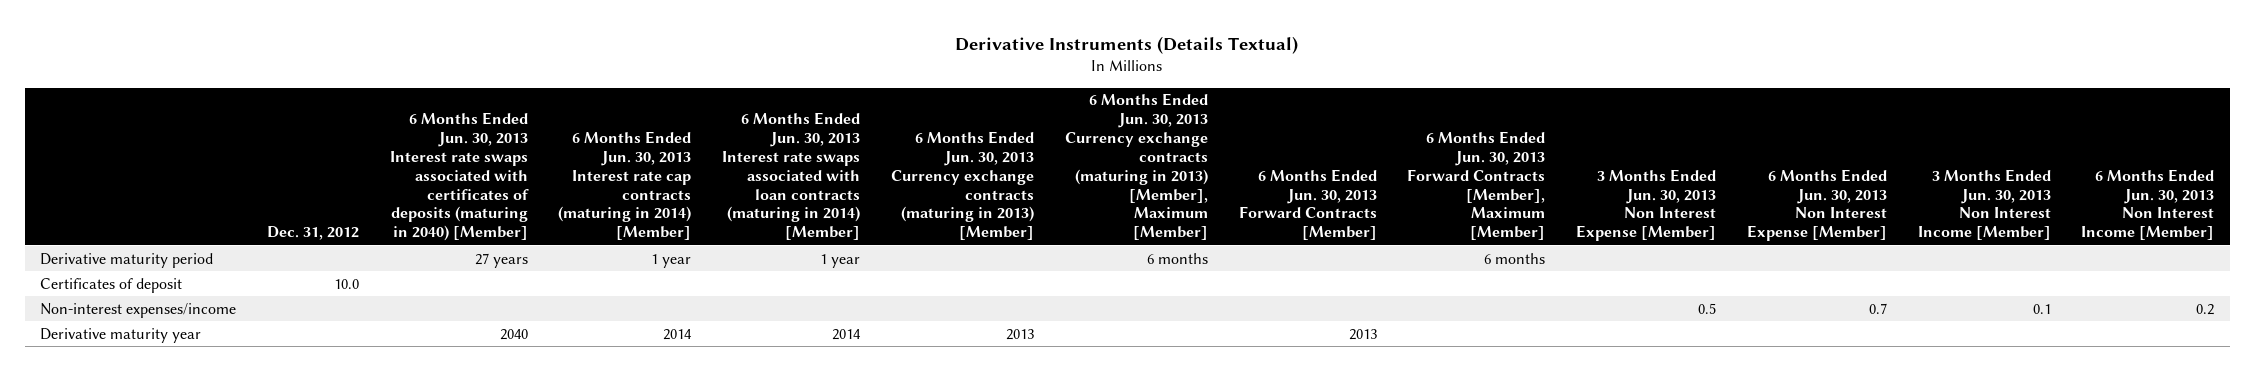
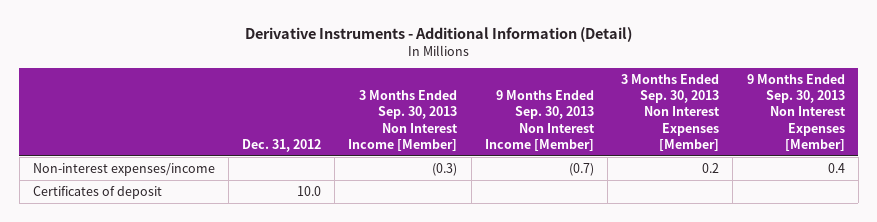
- Derivative Instruments (Details Textual)
+ Derivative Instruments - Additional Information (Detail)
- | Dec. 31, 2012 | 6 Months Ended Jun. 30, 2013 Interest rate swaps associated with certificates of deposits (maturing in 2040) [Member] | 6 Months Ended Jun. 30, 2013 Interest rate cap contracts (maturing in 2014) [Member] | 6 Months Ended Jun. 30, 2013 Interest rate swaps associated with loan contracts (maturing in 2014) [Member] | 6 Months Ended Jun. 30, 2013 Currency exchange contracts (maturing in 2013) [Member] | 6 Months Ended Jun. 30, 2013 Currency exchange contracts (maturing in 2013) [Member], Maximum [Member] | 6 Months Ended Jun. 30, 2013 Forward Contracts [Member] | 6 Months Ended Jun. 30, 2013 Forward Contracts [Member], Maximum [Member] | 3 Months Ended Jun. 30, 2013 Non Interest Expense [Member] | 6 Months Ended Jun. 30, 2013 Non Interest Expense [Member] | 3 Months Ended Jun. 30, 2013 Non Interest Income [Member] | 6 Months Ended Jun. 30, 2013 Non Interest Income [Member]
+ | Dec. 31, 2012 | 3 Months Ended Sep. 30, 2013 Non Interest Income [Member] | 9 Months Ended Sep. 30, 2013 Non Interest Income [Member] | 3 Months Ended Sep. 30, 2013 Non Interest Expenses [Member] | 9 Months Ended Sep. 30, 2013 Non Interest Expenses [Member]
- Derivative maturity period | | 27 years | 1 year | 1 year | | 6 months | | 6 months | | | |
- Derivative maturity year | | 2040 | 2014 | 2014 | 2013 | | 2013 | | | | |
moved down: Certificates of deposit | 10.0 | | | |

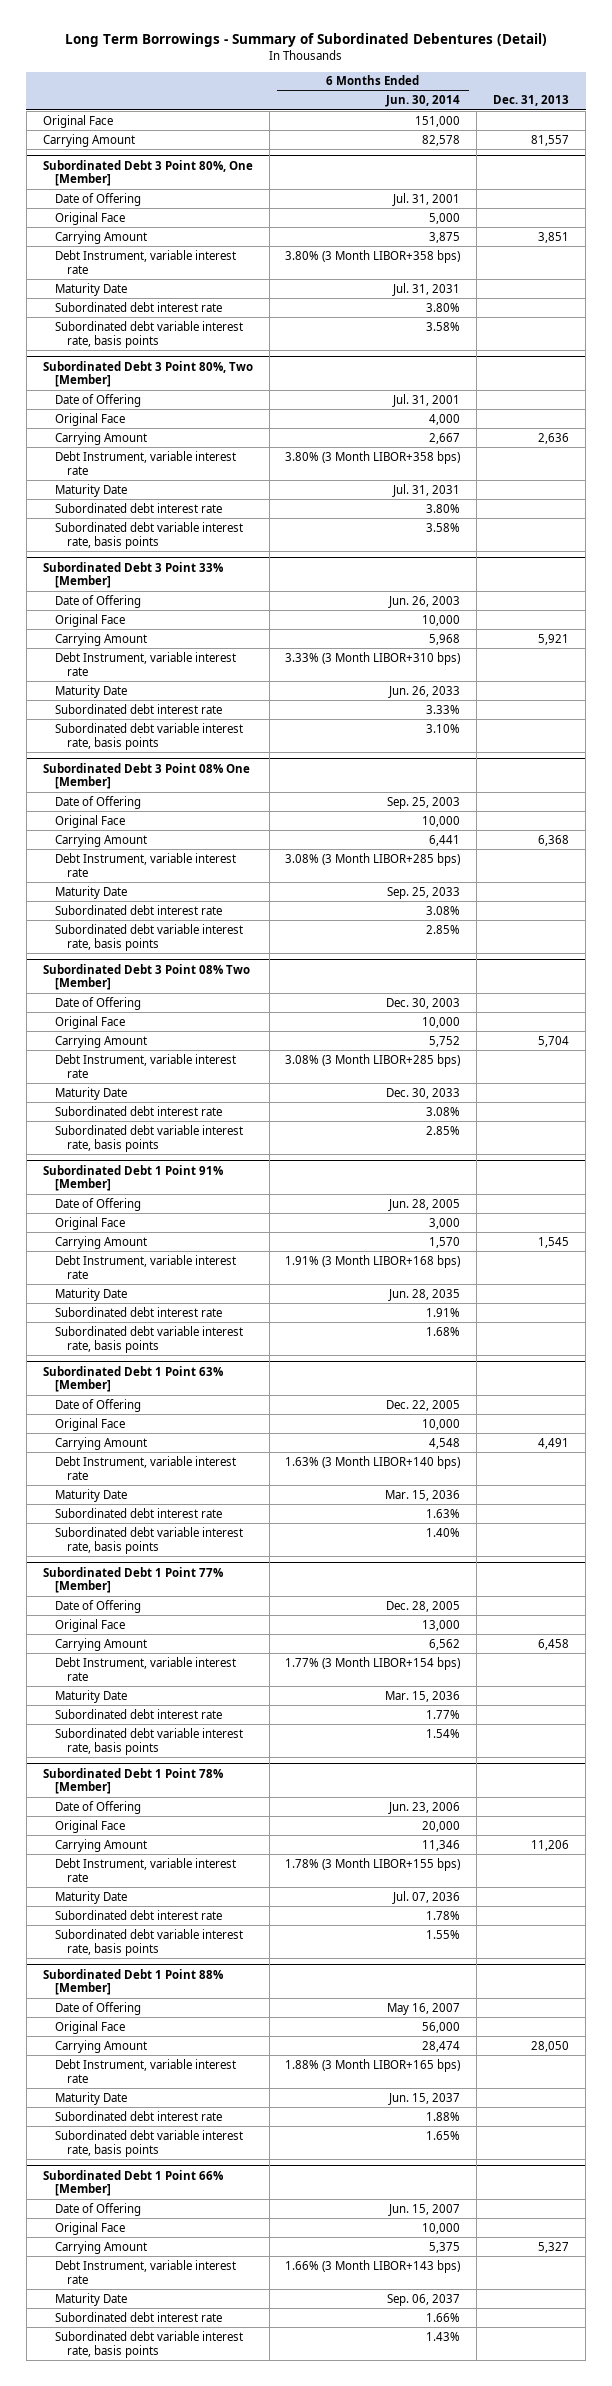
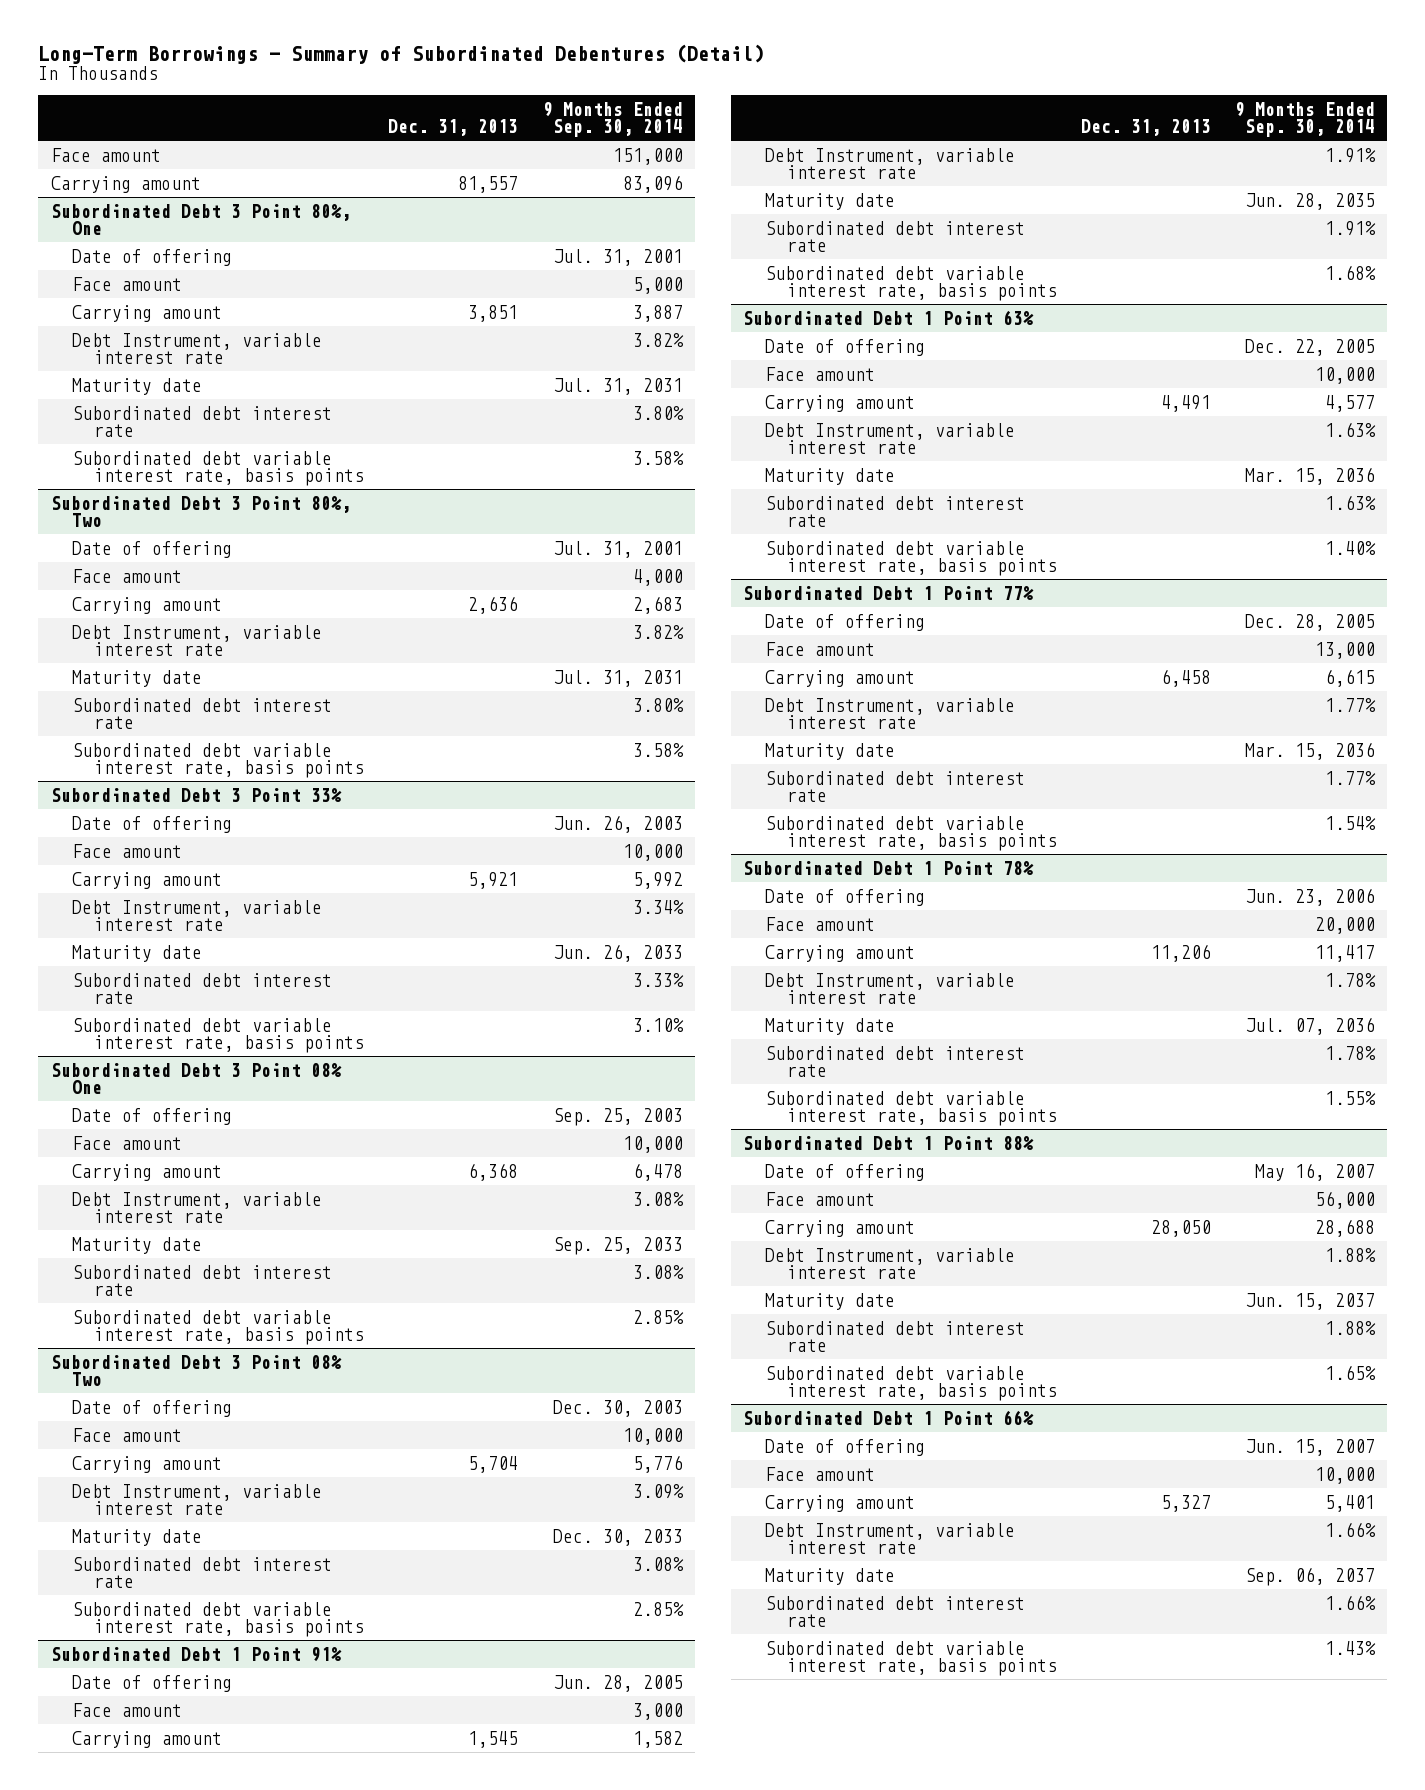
- Long Term Borrowings - Summary of Subordinated Debentures (Detail)
+ Long-Term Borrowings - Summary of Subordinated Debentures (Detail)
- | 6 Months Ended Jun. 30, 2014 | Dec. 31, 2013
+ | Dec. 31, 2013 | 9 Months Ended Sep. 30, 2014
- Original Face | 151,000 |
- Carrying Amount | 82,578 | 81,557
- Subordinated Debt 3 Point 80%, One [Member]
- Date of Offering | Jul. 31, 2001 |
- Original Face | 5,000 |
- Carrying Amount | 3,875 | 3,851
+ Face amount | | 151,000
+ Carrying amount | 81,557 | 83,096
+ Subordinated Debt 3 Point 80%, One
+ Date of offering | | Jul. 31, 2001
+ Face amount | | 5,000
+ Carrying amount | 3,851 | 3,887
- Maturity Date | Jul. 31, 2031 |
+ Maturity date | | Jul. 31, 2031
- Subordinated Debt 3 Point 80%, Two [Member]
- Date of Offering | Jul. 31, 2001 |
- Original Face | 4,000 |
- Carrying Amount | 2,667 | 2,636
+ Subordinated Debt 3 Point 80%, Two
+ Date of offering | | Jul. 31, 2001
+ Face amount | | 4,000
+ Carrying amount | 2,636 | 2,683
- Maturity Date | Jul. 31, 2031 |
+ Maturity date | | Jul. 31, 2031
- Subordinated Debt 3 Point 33% [Member]
- Date of Offering | Jun. 26, 2003 |
- Original Face | 10,000 |
- Carrying Amount | 5,968 | 5,921
+ Subordinated Debt 3 Point 33%
+ Date of offering | | Jun. 26, 2003
+ Face amount | | 10,000
+ Carrying amount | 5,921 | 5,992
- Maturity Date | Jun. 26, 2033 |
+ Maturity date | | Jun. 26, 2033
- Subordinated Debt 3 Point 08% One [Member]
- Date of Offering | Sep. 25, 2003 |
- Original Face | 10,000 |
- Carrying Amount | 6,441 | 6,368
+ Subordinated Debt 3 Point 08% One
+ Date of offering | | Sep. 25, 2003
+ Face amount | | 10,000
+ Carrying amount | 6,368 | 6,478
- Maturity Date | Sep. 25, 2033 |
+ Maturity date | | Sep. 25, 2033
- Subordinated Debt 3 Point 08% Two [Member]
- Date of Offering | Dec. 30, 2003 |
- Original Face | 10,000 |
- Carrying Amount | 5,752 | 5,704
+ Subordinated Debt 3 Point 08% Two
+ Date of offering | | Dec. 30, 2003
+ Face amount | | 10,000
+ Carrying amount | 5,704 | 5,776
- Maturity Date | Dec. 30, 2033 |
+ Maturity date | | Dec. 30, 2033
- Subordinated Debt 1 Point 91% [Member]
- Date of Offering | Jun. 28, 2005 |
- Original Face | 3,000 |
- Carrying Amount | 1,570 | 1,545
+ Subordinated Debt 1 Point 91%
+ Date of offering | | Jun. 28, 2005
+ Face amount | | 3,000
+ Carrying amount | 1,545 | 1,582
- Maturity Date | Jun. 28, 2035 |
+ Maturity date | | Jun. 28, 2035
- Subordinated Debt 1 Point 63% [Member]
- Date of Offering | Dec. 22, 2005 |
- Original Face | 10,000 |
- Carrying Amount | 4,548 | 4,491
+ Subordinated Debt 1 Point 63%
+ Date of offering | | Dec. 22, 2005
+ Face amount | | 10,000
+ Carrying amount | 4,491 | 4,577
- Maturity Date | Mar. 15, 2036 |
+ Maturity date | | Mar. 15, 2036
- Subordinated Debt 1 Point 77% [Member]
- Date of Offering | Dec. 28, 2005 |
- Original Face | 13,000 |
- Carrying Amount | 6,562 | 6,458
+ Subordinated Debt 1 Point 77%
+ Date of offering | | Dec. 28, 2005
+ Face amount | | 13,000
+ Carrying amount | 6,458 | 6,615
- Maturity Date | Mar. 15, 2036 |
+ Maturity date | | Mar. 15, 2036
- Subordinated Debt 1 Point 78% [Member]
- Date of Offering | Jun. 23, 2006 |
- Original Face | 20,000 |
- Carrying Amount | 11,346 | 11,206
+ Subordinated Debt 1 Point 78%
+ Date of offering | | Jun. 23, 2006
+ Face amount | | 20,000
+ Carrying amount | 11,206 | 11,417
- Maturity Date | Jul. 07, 2036 |
+ Maturity date | | Jul. 07, 2036
- Subordinated Debt 1 Point 88% [Member]
- Date of Offering | May 16, 2007 |
- Original Face | 56,000 |
- Carrying Amount | 28,474 | 28,050
+ Subordinated Debt 1 Point 88%
+ Date of offering | | May 16, 2007
+ Face amount | | 56,000
+ Carrying amount | 28,050 | 28,688
- Maturity Date | Jun. 15, 2037 |
+ Maturity date | | Jun. 15, 2037
- Subordinated Debt 1 Point 66% [Member]
- Date of Offering | Jun. 15, 2007 |
- Original Face | 10,000 |
- Carrying Amount | 5,375 | 5,327
+ Subordinated Debt 1 Point 66%
+ Date of offering | | Jun. 15, 2007
+ Face amount | | 10,000
+ Carrying amount | 5,327 | 5,401
- Maturity Date | Sep. 06, 2037 |
+ Maturity date | | Sep. 06, 2037

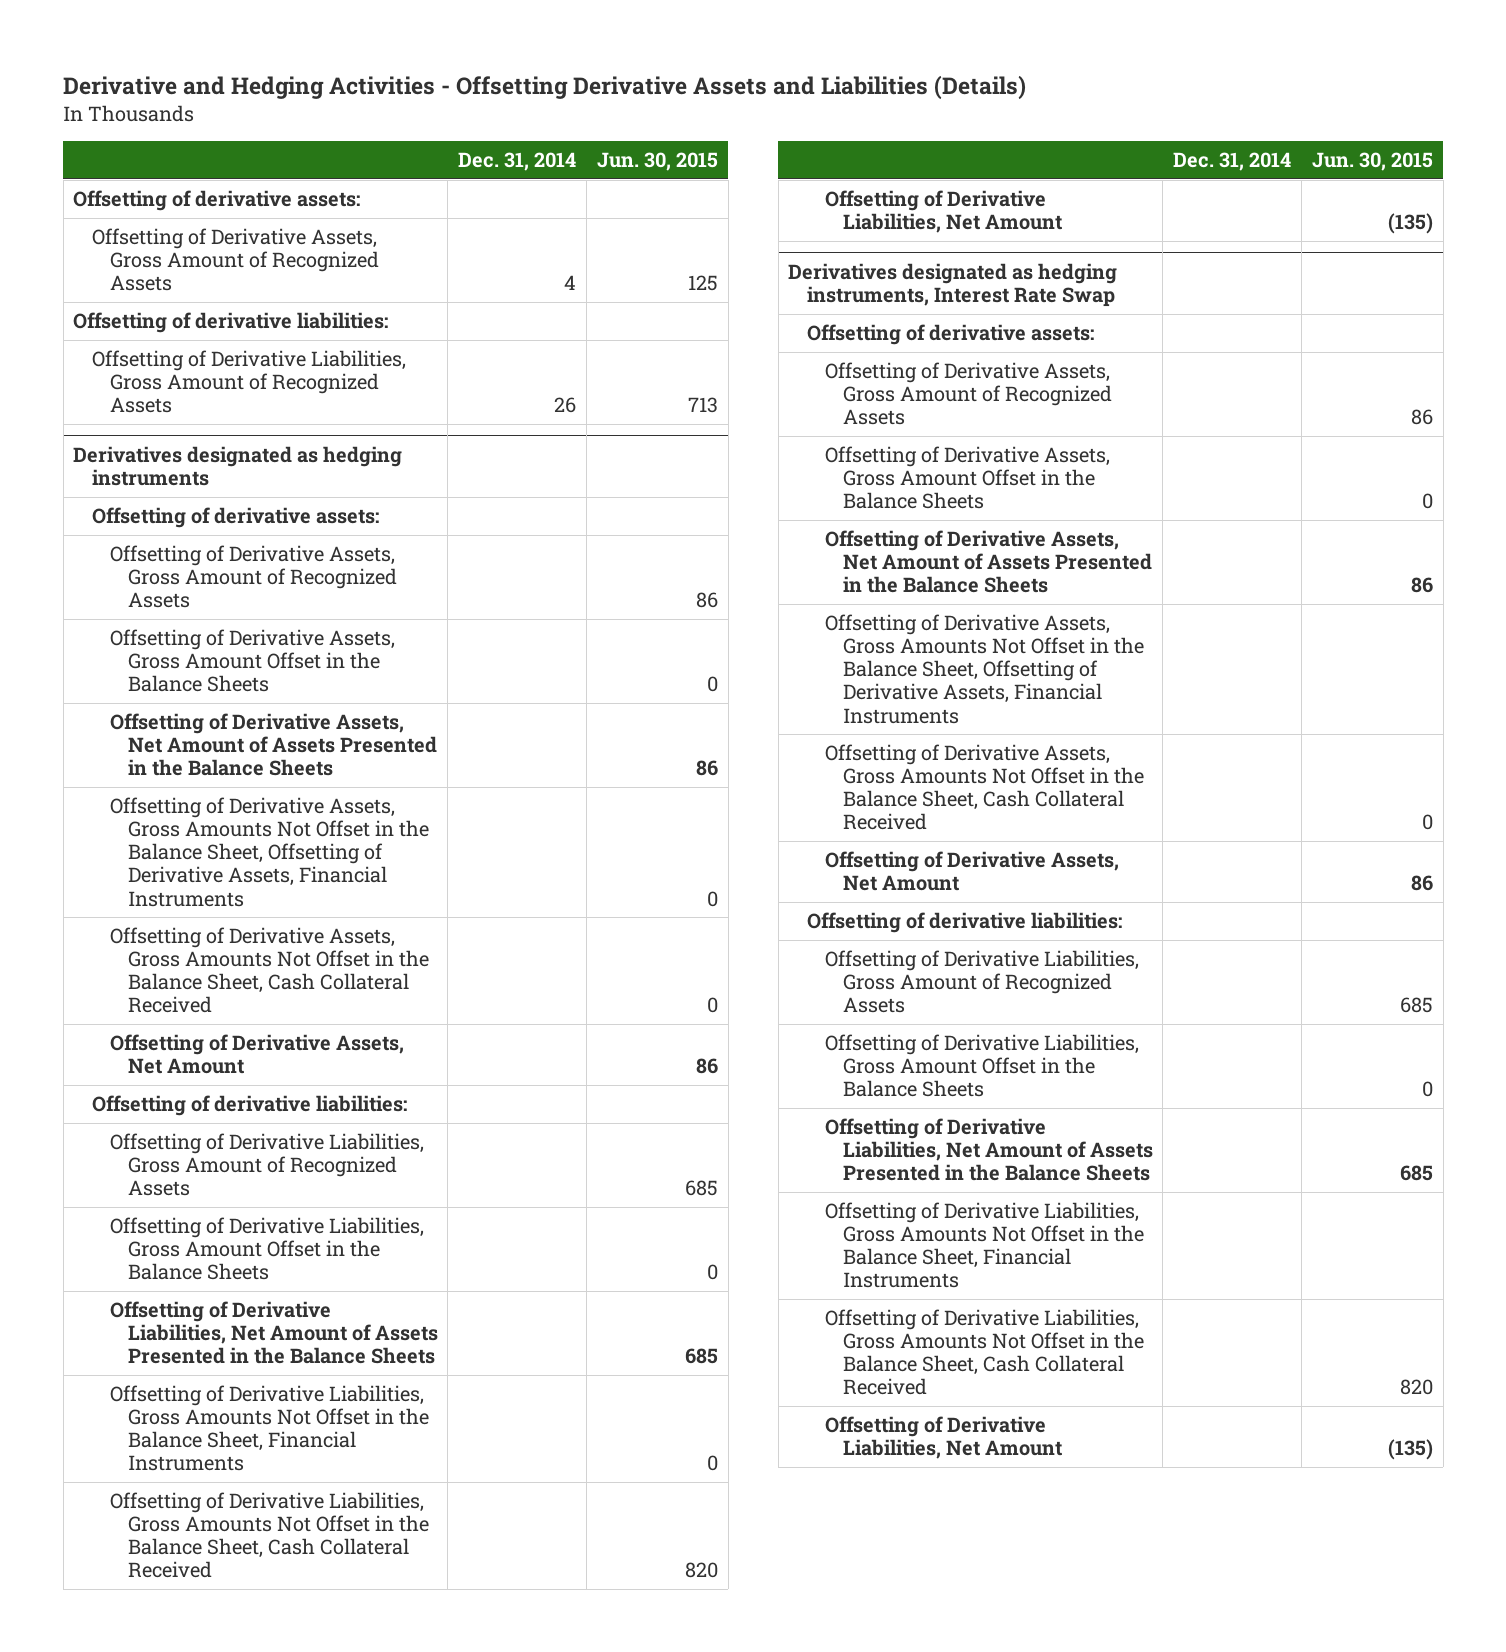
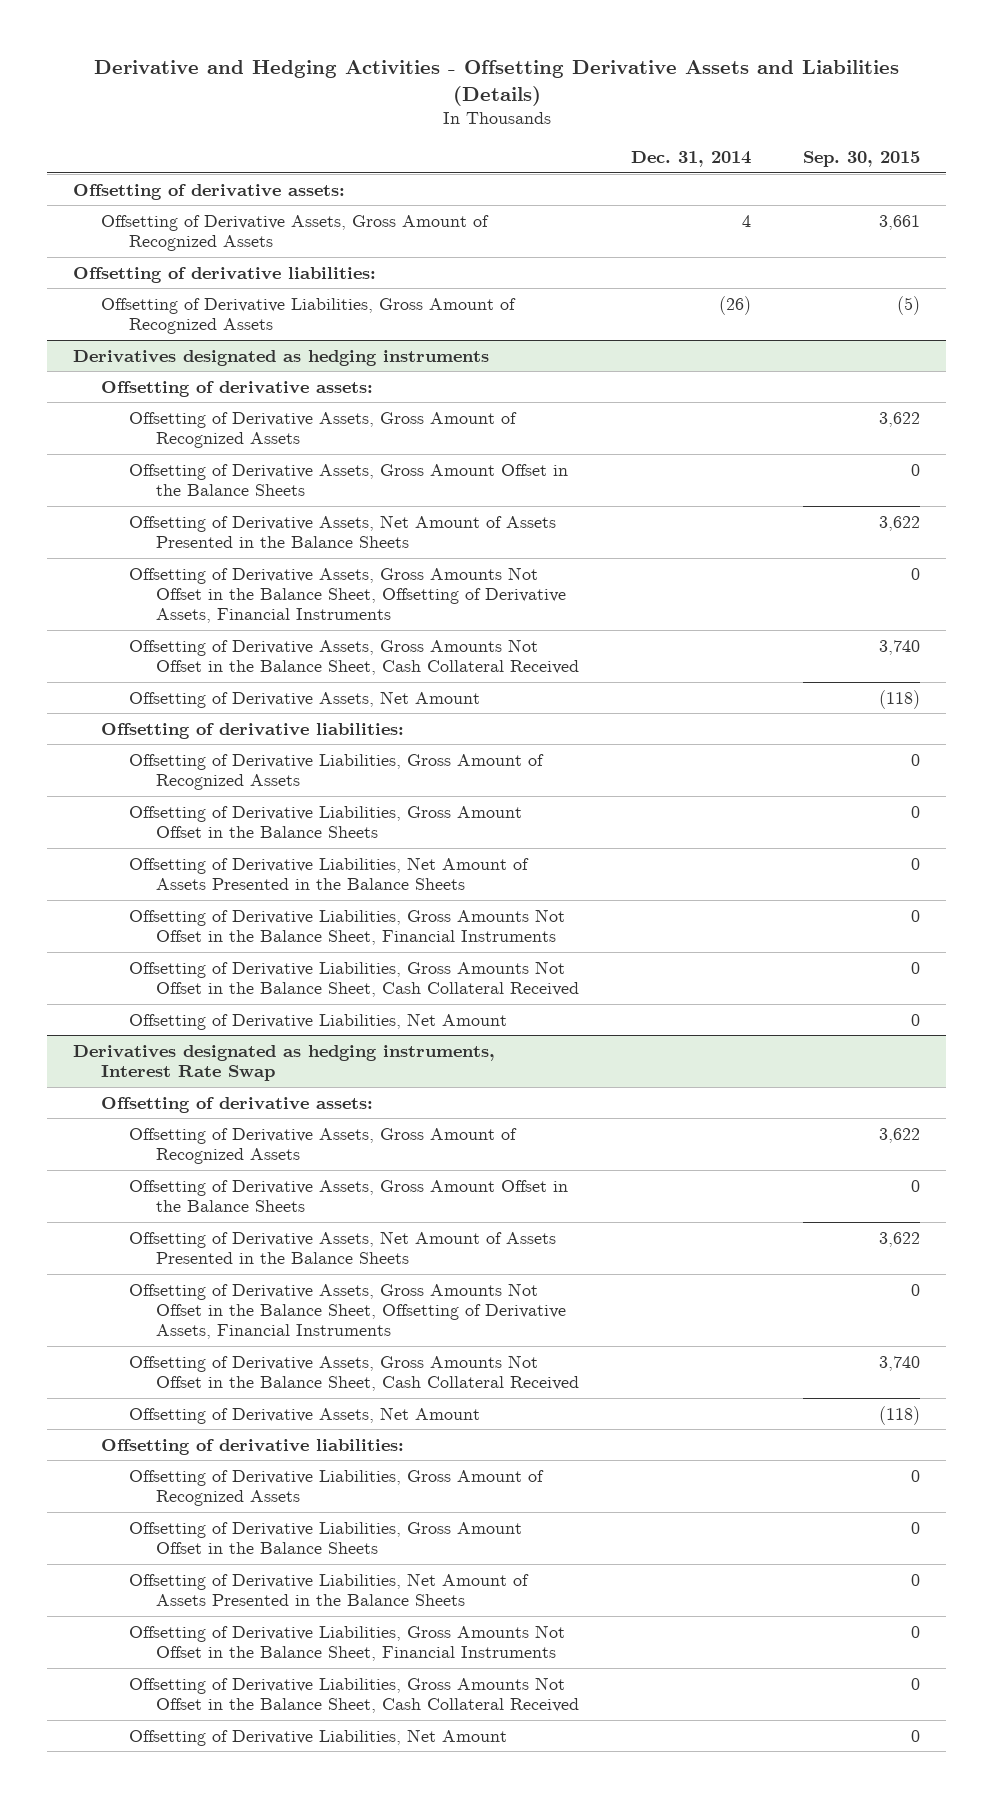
- | Dec. 31, 2014 | Jun. 30, 2015
+ | Dec. 31, 2014 | Sep. 30, 2015
- Offsetting of Derivative Liabilities, Gross Amount of Recognized Assets | 26 | 713
+ Offsetting of Derivative Liabilities, Gross Amount of Recognized Assets | (26) | (5)

